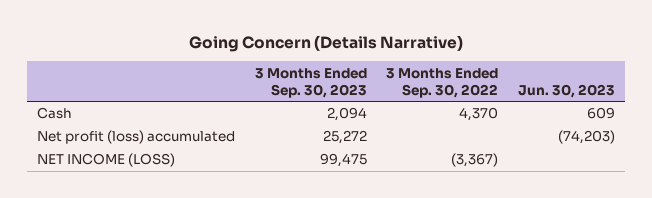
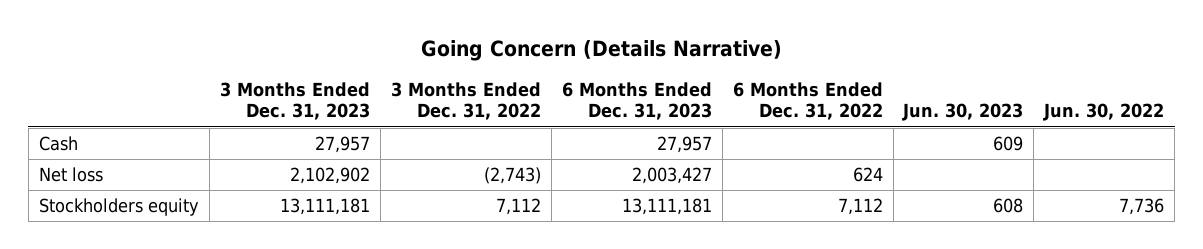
- | 3 Months Ended Sep. 30, 2023 | 3 Months Ended Sep. 30, 2022 | Jun. 30, 2023
+ | 3 Months Ended Dec. 31, 2023 | 3 Months Ended Dec. 31, 2022 | 6 Months Ended Dec. 31, 2023 | 6 Months Ended Dec. 31, 2022 | Jun. 30, 2023 | Jun. 30, 2022
- Net profit (loss) accumulated | 25,272 | | (74,203)
- NET INCOME (LOSS) | 99,475 | (3,367) |
+ Net loss | 2,102,902 | (2,743) | 2,003,427 | 624 | |
+ Stockholders equity | 13,111,181 | 7,112 | 13,111,181 | 7,112 | 608 | 7,736

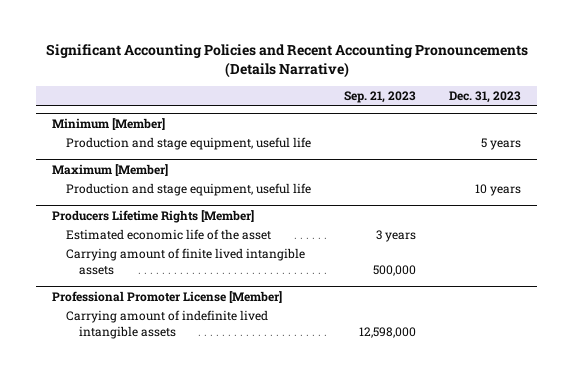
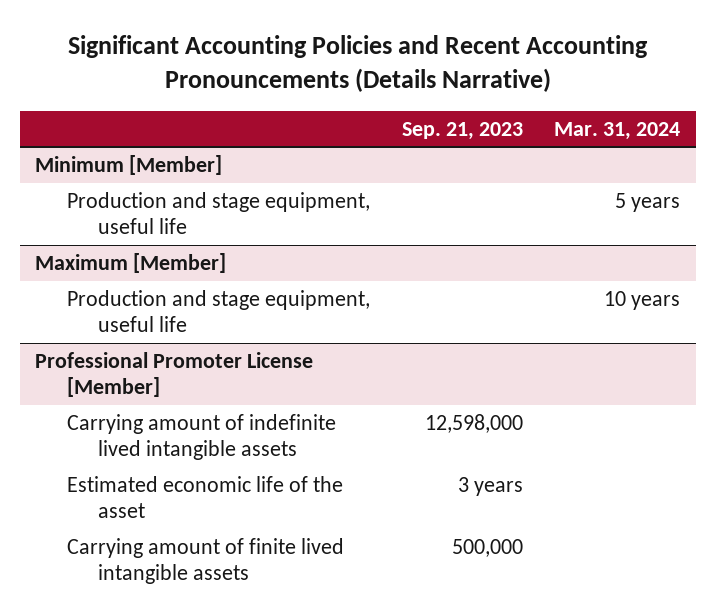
- | Sep. 21, 2023 | Dec. 31, 2023
+ | Sep. 21, 2023 | Mar. 31, 2024
- Producers Lifetime Rights [Member]
- Estimated economic life of the asset | 3 years |
- Carrying amount of finite lived intangible assets | 500,000 |
@ Professional Promoter License [Member]
+ Estimated economic life of the asset | 3 years |
+ Carrying amount of finite lived intangible assets | 500,000 |

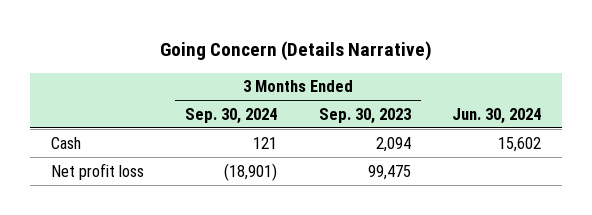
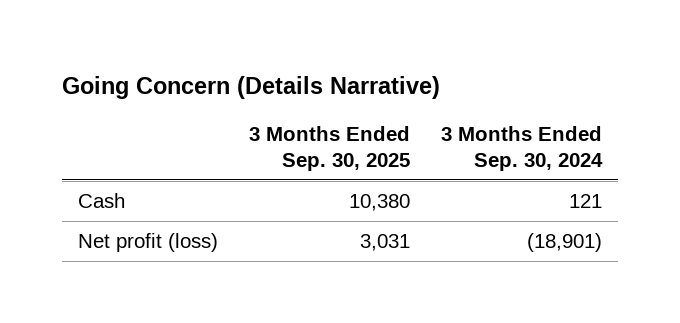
- | 3 Months Ended Sep. 30, 2024 | 3 Months Ended Sep. 30, 2023 | Jun. 30, 2024
+ | 3 Months Ended Sep. 30, 2025 | 3 Months Ended Sep. 30, 2024
- Net profit loss | (18,901) | 99,475 |
+ Net profit (loss) | 3,031 | (18,901)

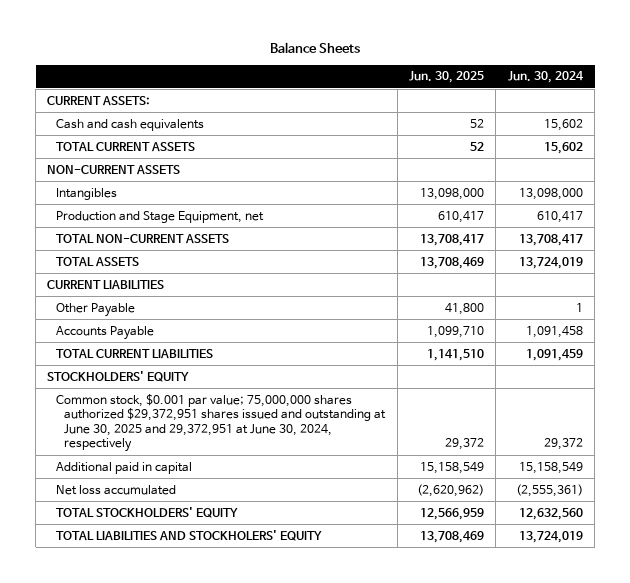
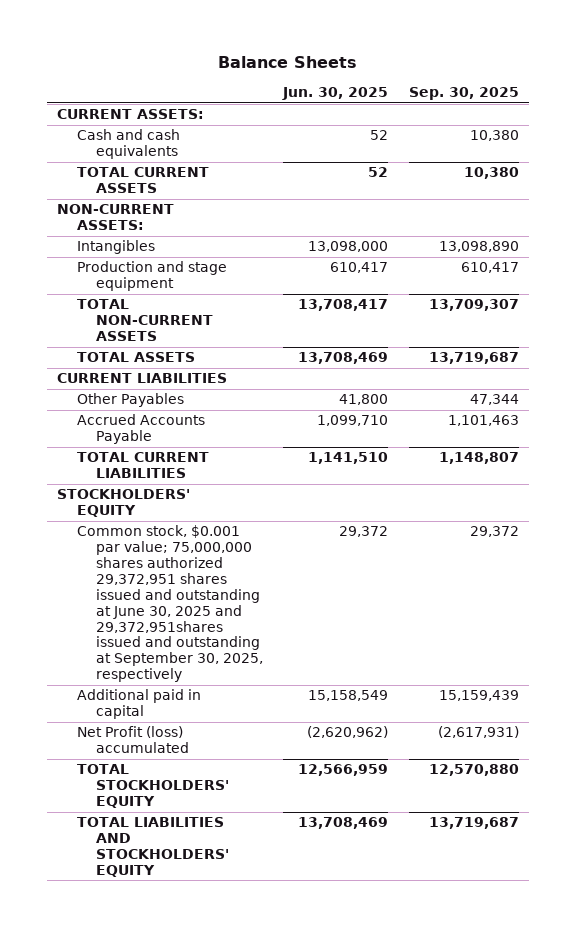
- | Jun. 30, 2025 | Jun. 30, 2024
+ | Jun. 30, 2025 | Sep. 30, 2025
- NON-CURRENT ASSETS
+ NON-CURRENT ASSETS:
- Production and Stage Equipment, net | 610,417 | 610,417
+ Production and stage equipment | 610,417 | 610,417
- Other Payable | 41,800 | 1
- Accounts Payable | 1,099,710 | 1,091,458
+ Other Payables | 41,800 | 47,344
+ Accrued Accounts Payable | 1,099,710 | 1,101,463
- Common stock, $0.001 par value; 75,000,000 shares authorized $29,372,951 shares issued and outstanding at June 30, 2025 and 29,372,951 at June 30, 2024, respectively | 29,372 | 29,372
+ Common stock, $0.001 par value; 75,000,000 shares authorized 29,372,951 shares issued and outstanding at June 30, 2025 and 29,372,951shares issued and outstanding at September 30, 2025, respectively | 29,372 | 29,372
- Net loss accumulated | (2,620,962) | (2,555,361)
+ Net Profit (loss) accumulated | (2,620,962) | (2,617,931)
- TOTAL LIABILITIES AND STOCKHOLERS' EQUITY | 13,708,469 | 13,724,019
+ TOTAL LIABILITIES AND STOCKHOLDERS' EQUITY | 13,708,469 | 13,719,687

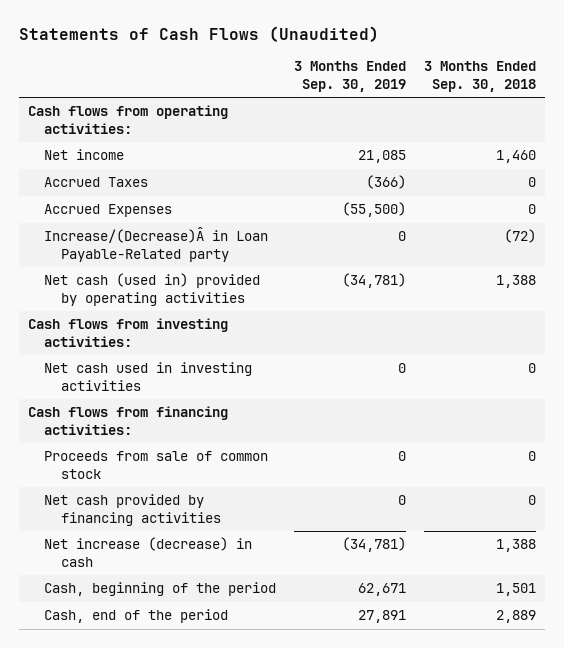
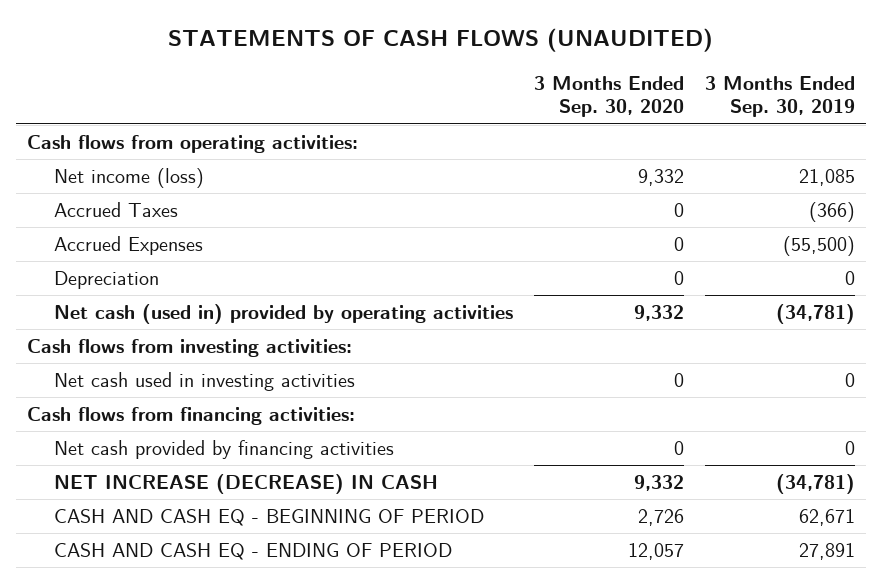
- Statements of Cash Flows (Unaudited)
+ STATEMENTS OF CASH FLOWS (UNAUDITED)
- | 3 Months Ended Sep. 30, 2019 | 3 Months Ended Sep. 30, 2018
+ | 3 Months Ended Sep. 30, 2020 | 3 Months Ended Sep. 30, 2019
- Net income | 21,085 | 1,460
+ Net income (loss) | 9,332 | 21,085
- Increase/(Decrease)Â in Loan Payable-Related party | 0 | (72)
+ Depreciation | 0 | 0
- Proceeds from sale of common stock | 0 | 0
- Net increase (decrease) in cash | (34,781) | 1,388
- Cash, beginning of the period | 62,671 | 1,501
- Cash, end of the period | 27,891 | 2,889
+ NET INCREASE (DECREASE) IN CASH | 9,332 | (34,781)
+ CASH AND CASH EQ - BEGINNING OF PERIOD | 2,726 | 62,671
+ CASH AND CASH EQ - ENDING OF PERIOD | 12,057 | 27,891

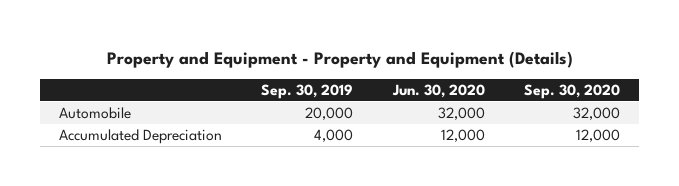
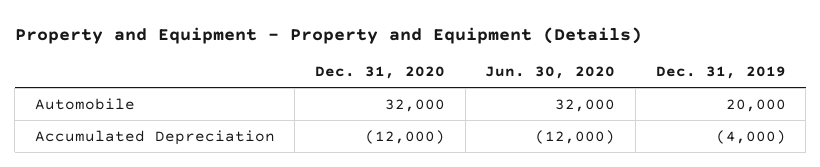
- | Sep. 30, 2019 | Jun. 30, 2020 | Sep. 30, 2020
+ | Dec. 31, 2020 | Jun. 30, 2020 | Dec. 31, 2019
- Accumulated Depreciation | 4,000 | 12,000 | 12,000
+ Accumulated Depreciation | (12,000) | (12,000) | (4,000)

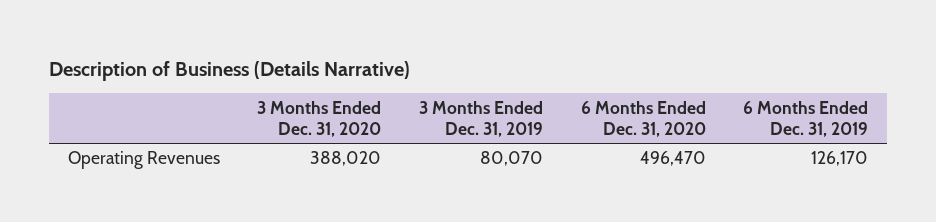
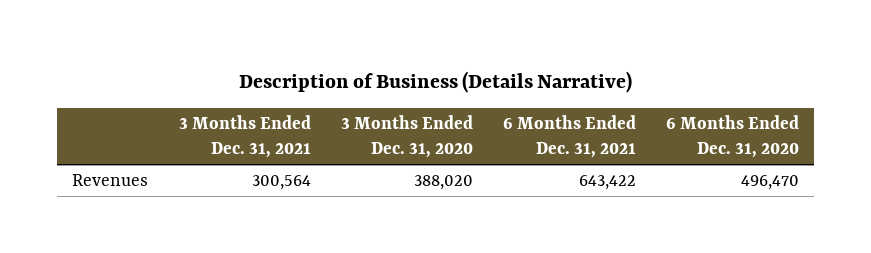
- | 3 Months Ended Dec. 31, 2020 | 3 Months Ended Dec. 31, 2019 | 6 Months Ended Dec. 31, 2020 | 6 Months Ended Dec. 31, 2019
+ | 3 Months Ended Dec. 31, 2021 | 3 Months Ended Dec. 31, 2020 | 6 Months Ended Dec. 31, 2021 | 6 Months Ended Dec. 31, 2020
- Operating Revenues | 388,020 | 80,070 | 496,470 | 126,170
+ Revenues | 300,564 | 388,020 | 643,422 | 496,470

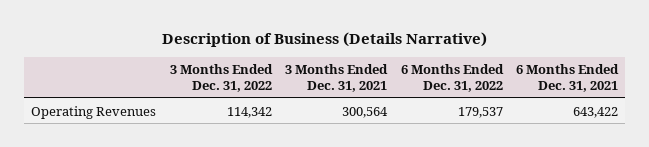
- | 3 Months Ended Dec. 31, 2021 | 3 Months Ended Dec. 31, 2020 | 6 Months Ended Dec. 31, 2021 | 6 Months Ended Dec. 31, 2020
+ | 3 Months Ended Dec. 31, 2022 | 3 Months Ended Dec. 31, 2021 | 6 Months Ended Dec. 31, 2022 | 6 Months Ended Dec. 31, 2021
- Revenues | 300,564 | 388,020 | 643,422 | 496,470
+ Operating Revenues | 114,342 | 300,564 | 179,537 | 643,422

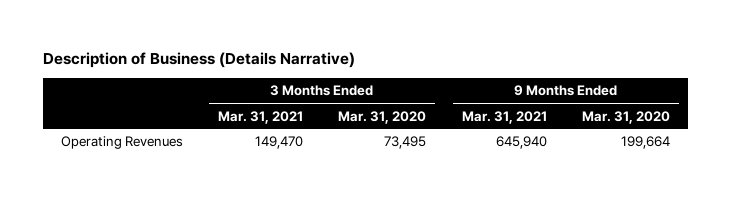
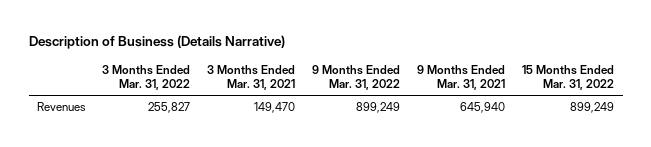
- | 3 Months Ended Mar. 31, 2021 | 3 Months Ended Mar. 31, 2020 | 9 Months Ended Mar. 31, 2021 | 9 Months Ended Mar. 31, 2020
+ | 3 Months Ended Mar. 31, 2022 | 3 Months Ended Mar. 31, 2021 | 9 Months Ended Mar. 31, 2022 | 9 Months Ended Mar. 31, 2021 | 15 Months Ended Mar. 31, 2022
- Operating Revenues | 149,470 | 73,495 | 645,940 | 199,664
+ Revenues | 255,827 | 149,470 | 899,249 | 645,940 | 899,249

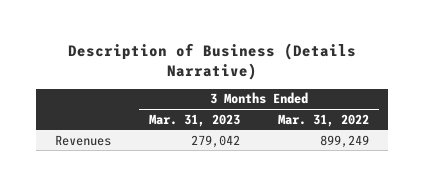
- | 3 Months Ended Mar. 31, 2022 | 3 Months Ended Mar. 31, 2021 | 9 Months Ended Mar. 31, 2022 | 9 Months Ended Mar. 31, 2021 | 15 Months Ended Mar. 31, 2022
+ | 3 Months Ended Mar. 31, 2023 | 3 Months Ended Mar. 31, 2022
- Revenues | 255,827 | 149,470 | 899,249 | 645,940 | 899,249
+ Revenues | 279,042 | 899,249

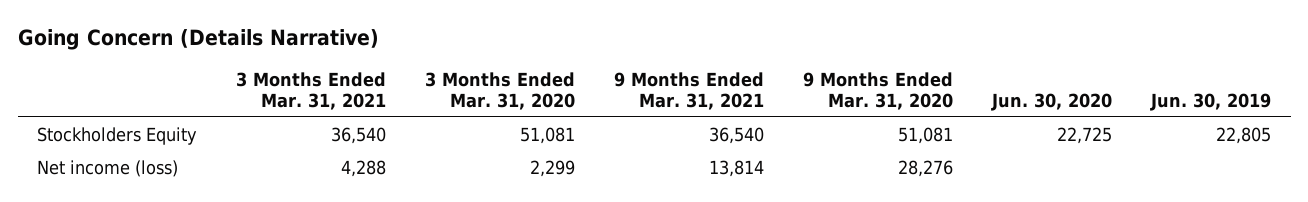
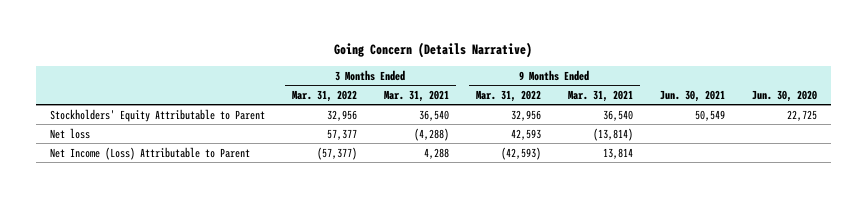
- | 3 Months Ended Mar. 31, 2021 | 3 Months Ended Mar. 31, 2020 | 9 Months Ended Mar. 31, 2021 | 9 Months Ended Mar. 31, 2020 | Jun. 30, 2020 | Jun. 30, 2019
+ | 3 Months Ended Mar. 31, 2022 | 3 Months Ended Mar. 31, 2021 | 9 Months Ended Mar. 31, 2022 | 9 Months Ended Mar. 31, 2021 | Jun. 30, 2021 | Jun. 30, 2020
- Stockholders Equity | 36,540 | 51,081 | 36,540 | 51,081 | 22,725 | 22,805
- Net income (loss) | 4,288 | 2,299 | 13,814 | 28,276 | |
+ Stockholders' Equity Attributable to Parent | 32,956 | 36,540 | 32,956 | 36,540 | 50,549 | 22,725
+ Net loss | 57,377 | (4,288) | 42,593 | (13,814) | |
+ Net Income (Loss) Attributable to Parent | (57,377) | 4,288 | (42,593) | 13,814 | |

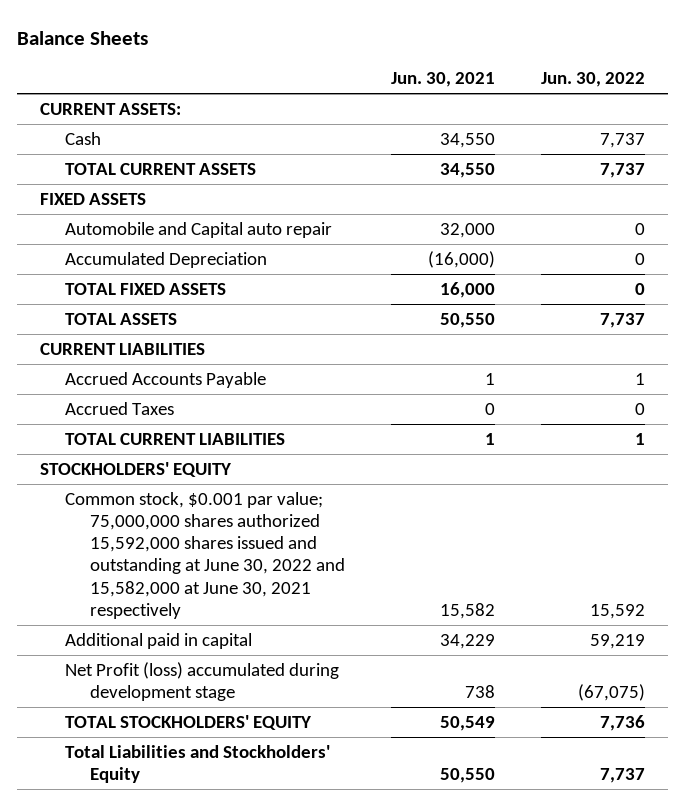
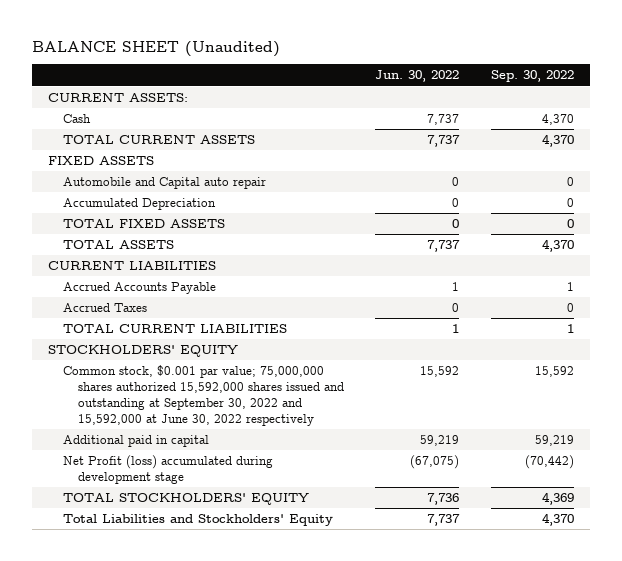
- Balance Sheets
+ BALANCE SHEET (Unaudited)
- | Jun. 30, 2021 | Jun. 30, 2022
+ | Jun. 30, 2022 | Sep. 30, 2022
- Common stock, $0.001 par value; 75,000,000 shares authorized 15,592,000 shares issued and outstanding at June 30, 2022 and 15,582,000 at June 30, 2021 respectively | 15,582 | 15,592
+ Common stock, $0.001 par value; 75,000,000 shares authorized 15,592,000 shares issued and outstanding at September 30, 2022 and 15,592,000 at June 30, 2022 respectively | 15,592 | 15,592

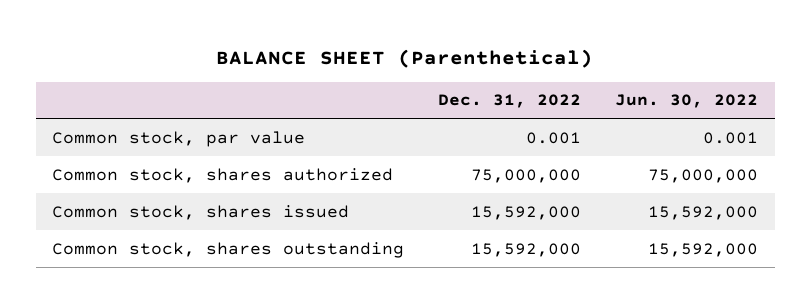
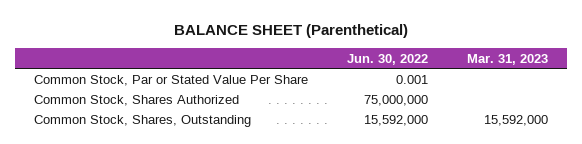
- | Dec. 31, 2022 | Jun. 30, 2022
+ | Jun. 30, 2022 | Mar. 31, 2023
- Common stock, par value | 0.001 | 0.001
- Common stock, shares authorized | 75,000,000 | 75,000,000
- Common stock, shares issued | 15,592,000 | 15,592,000
- Common stock, shares outstanding | 15,592,000 | 15,592,000
+ Common Stock, Par or Stated Value Per Share | 0.001 |
+ Common Stock, Shares Authorized | 75,000,000 |
+ Common Stock, Shares, Outstanding | 15,592,000 | 15,592,000

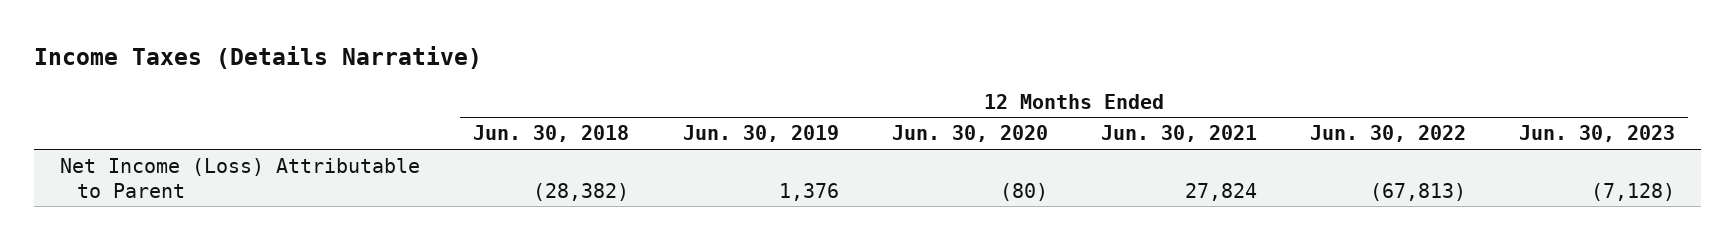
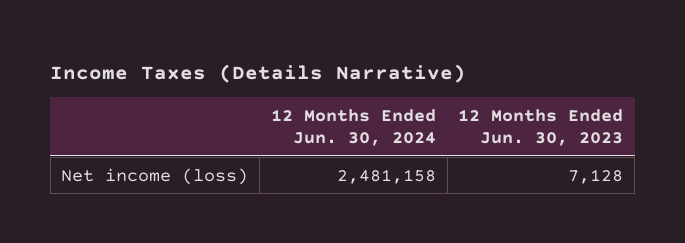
- | 12 Months Ended Jun. 30, 2018 | 12 Months Ended Jun. 30, 2019 | 12 Months Ended Jun. 30, 2020 | 12 Months Ended Jun. 30, 2021 | 12 Months Ended Jun. 30, 2022 | 12 Months Ended Jun. 30, 2023
+ | 12 Months Ended Jun. 30, 2024 | 12 Months Ended Jun. 30, 2023
- Net Income (Loss) Attributable to Parent | (28,382) | 1,376 | (80) | 27,824 | (67,813) | (7,128)
+ Net income (loss) | 2,481,158 | 7,128

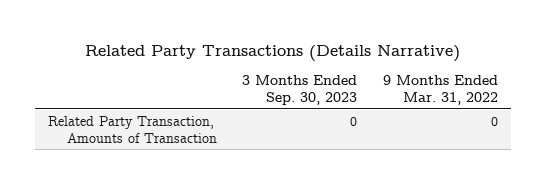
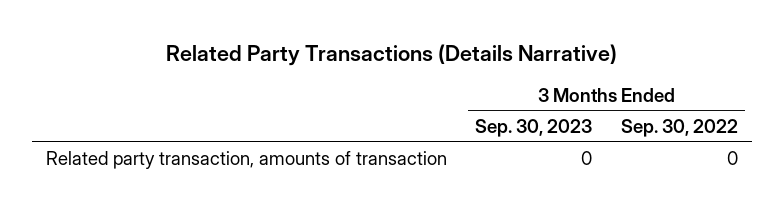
- | 3 Months Ended Sep. 30, 2023 | 9 Months Ended Mar. 31, 2022
+ | 3 Months Ended Sep. 30, 2023 | 3 Months Ended Sep. 30, 2022
- Related Party Transaction, Amounts of Transaction | 0 | 0
+ Related party transaction, amounts of transaction | 0 | 0

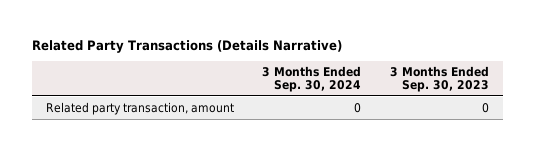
- | 3 Months Ended Sep. 30, 2023 | 3 Months Ended Sep. 30, 2022
+ | 3 Months Ended Sep. 30, 2024 | 3 Months Ended Sep. 30, 2023
- Related party transaction, amounts of transaction | 0 | 0
+ Related party transaction, amount | 0 | 0

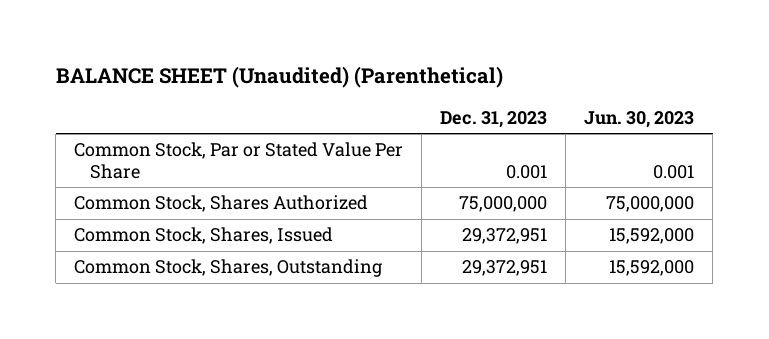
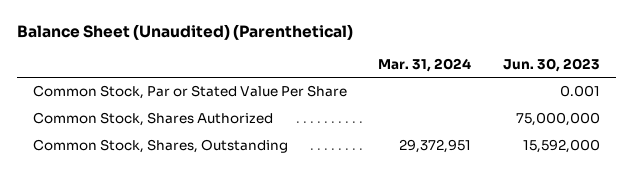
- BALANCE SHEET (Unaudited) (Parenthetical)
+ Balance Sheet (Unaudited) (Parenthetical)
- | Dec. 31, 2023 | Jun. 30, 2023
+ | Mar. 31, 2024 | Jun. 30, 2023
- Common Stock, Shares, Issued | 29,372,951 | 15,592,000

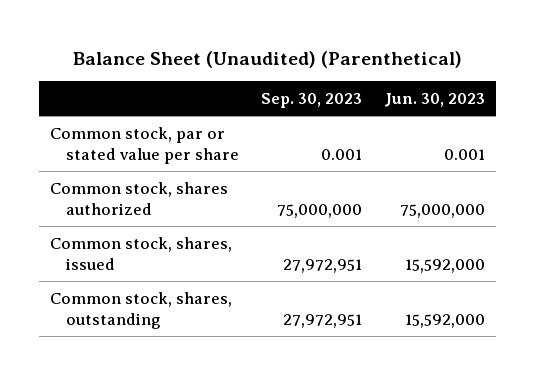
- | Mar. 31, 2024 | Jun. 30, 2023
+ | Sep. 30, 2023 | Jun. 30, 2023
- Common Stock, Par or Stated Value Per Share | | 0.001
- Common Stock, Shares Authorized | | 75,000,000
- Common Stock, Shares, Outstanding | 29,372,951 | 15,592,000
+ Common stock, par or stated value per share | 0.001 | 0.001
+ Common stock, shares authorized | 75,000,000 | 75,000,000
+ Common stock, shares, issued | 27,972,951 | 15,592,000
+ Common stock, shares, outstanding | 27,972,951 | 15,592,000

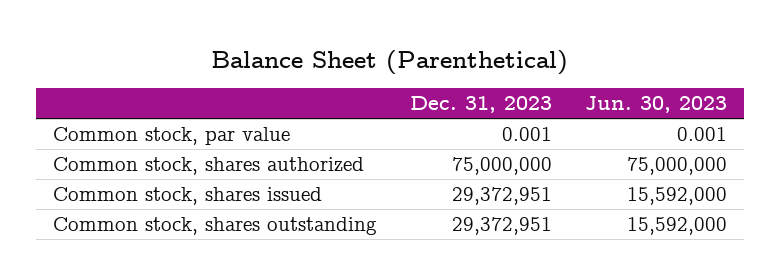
- Balance Sheet (Unaudited) (Parenthetical)
+ Balance Sheet (Parenthetical)
- | Sep. 30, 2023 | Jun. 30, 2023
+ | Dec. 31, 2023 | Jun. 30, 2023
- Common stock, par or stated value per share | 0.001 | 0.001
+ Common stock, par value | 0.001 | 0.001
- Common stock, shares, issued | 27,972,951 | 15,592,000
- Common stock, shares, outstanding | 27,972,951 | 15,592,000
+ Common stock, shares issued | 29,372,951 | 15,592,000
+ Common stock, shares outstanding | 29,372,951 | 15,592,000

